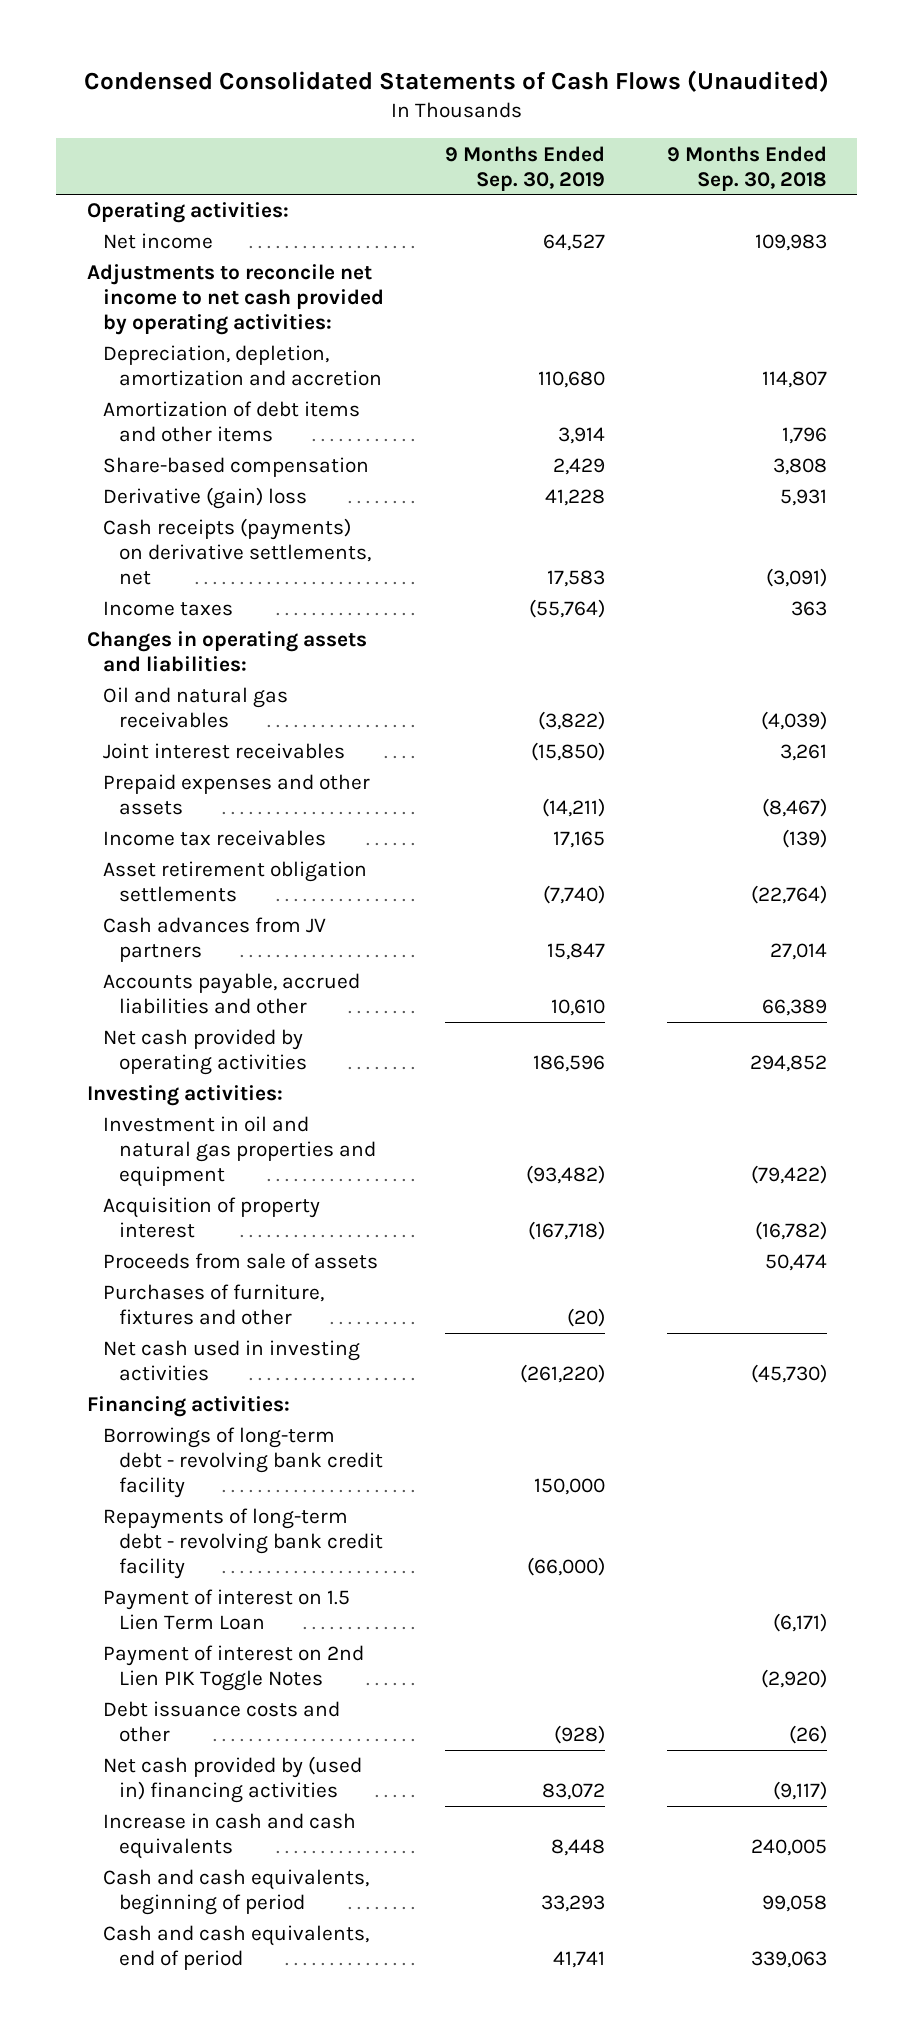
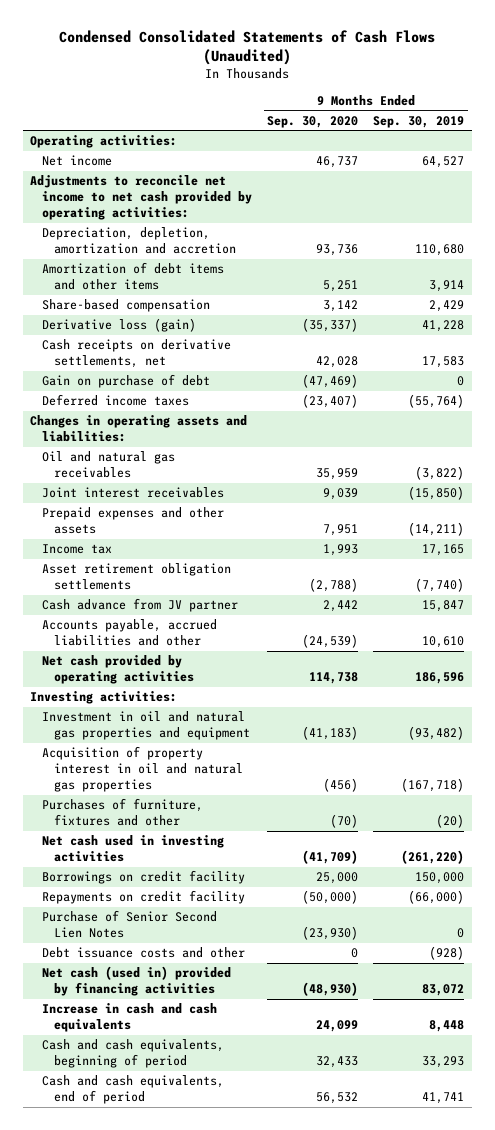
- | 9 Months Ended Sep. 30, 2019 | 9 Months Ended Sep. 30, 2018
+ | 9 Months Ended Sep. 30, 2020 | 9 Months Ended Sep. 30, 2019
- Derivative (gain) loss | 41,228 | 5,931
- Cash receipts (payments) on derivative settlements, net | 17,583 | (3,091)
- Income taxes | (55,764) | 363
+ Derivative loss (gain) | (35,337) | 41,228
+ Cash receipts on derivative settlements, net | 42,028 | 17,583
+ Gain on purchase of debt | (47,469) | 0
+ Deferred income taxes | (23,407) | (55,764)
- Income tax receivables | 17,165 | (139)
+ Income tax | 1,993 | 17,165
- Cash advances from JV partners | 15,847 | 27,014
+ Cash advance from JV partner | 2,442 | 15,847
- Acquisition of property interest | (167,718) | (16,782)
- Proceeds from sale of assets | | 50,474
+ Acquisition of property interest in oil and natural gas properties | (456) | (167,718)
- Financing activities:
- Borrowings of long-term debt - revolving bank credit facility | 150,000 |
- Repayments of long-term debt - revolving bank credit facility | (66,000) |
- Payment of interest on 1.5 Lien Term Loan | | (6,171)
- Payment of interest on 2nd Lien PIK Toggle Notes | | (2,920)
+ Borrowings on credit facility | 25,000 | 150,000
+ Repayments on credit facility | (50,000) | (66,000)
+ Purchase of Senior Second Lien Notes | (23,930) | 0
- Net cash provided by (used in) financing activities | 83,072 | (9,117)
+ Net cash (used in) provided by financing activities | (48,930) | 83,072

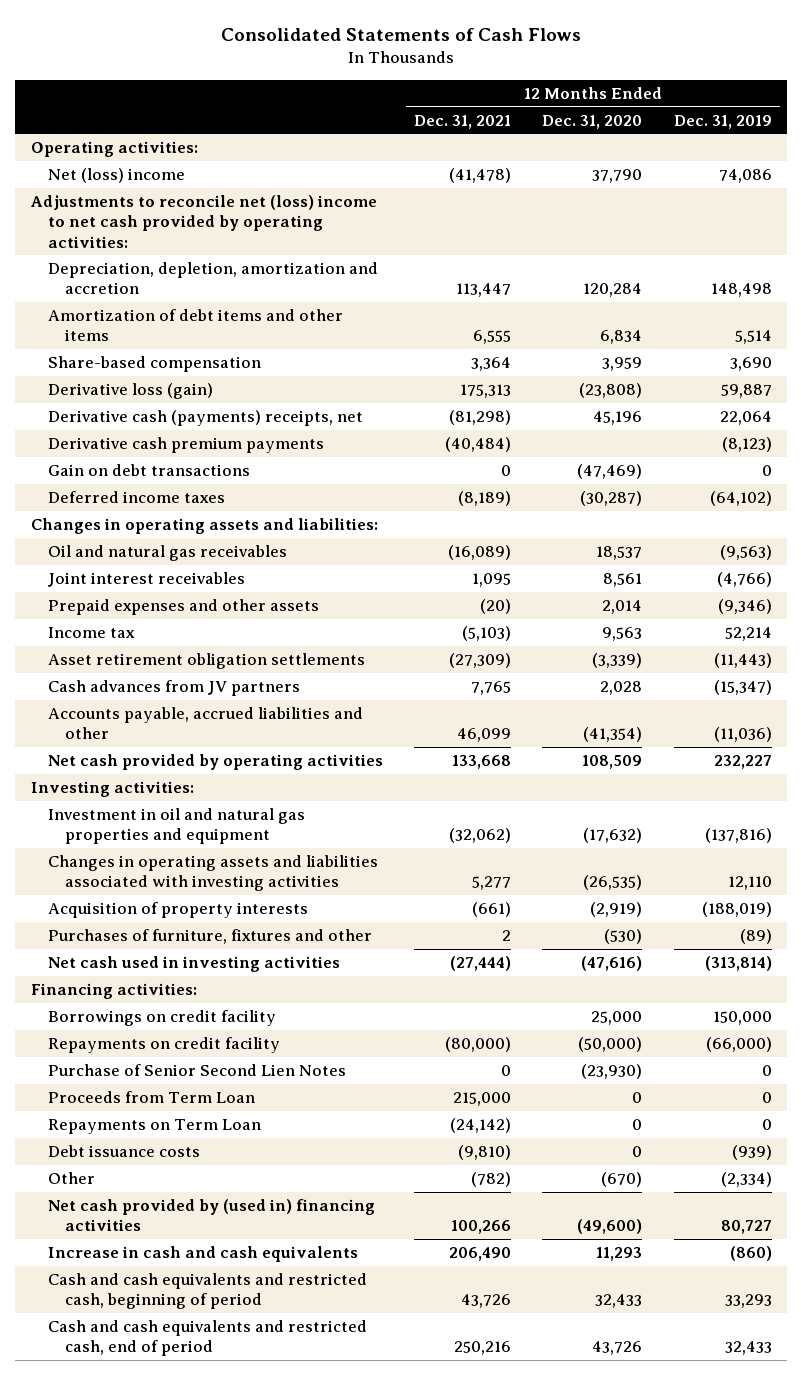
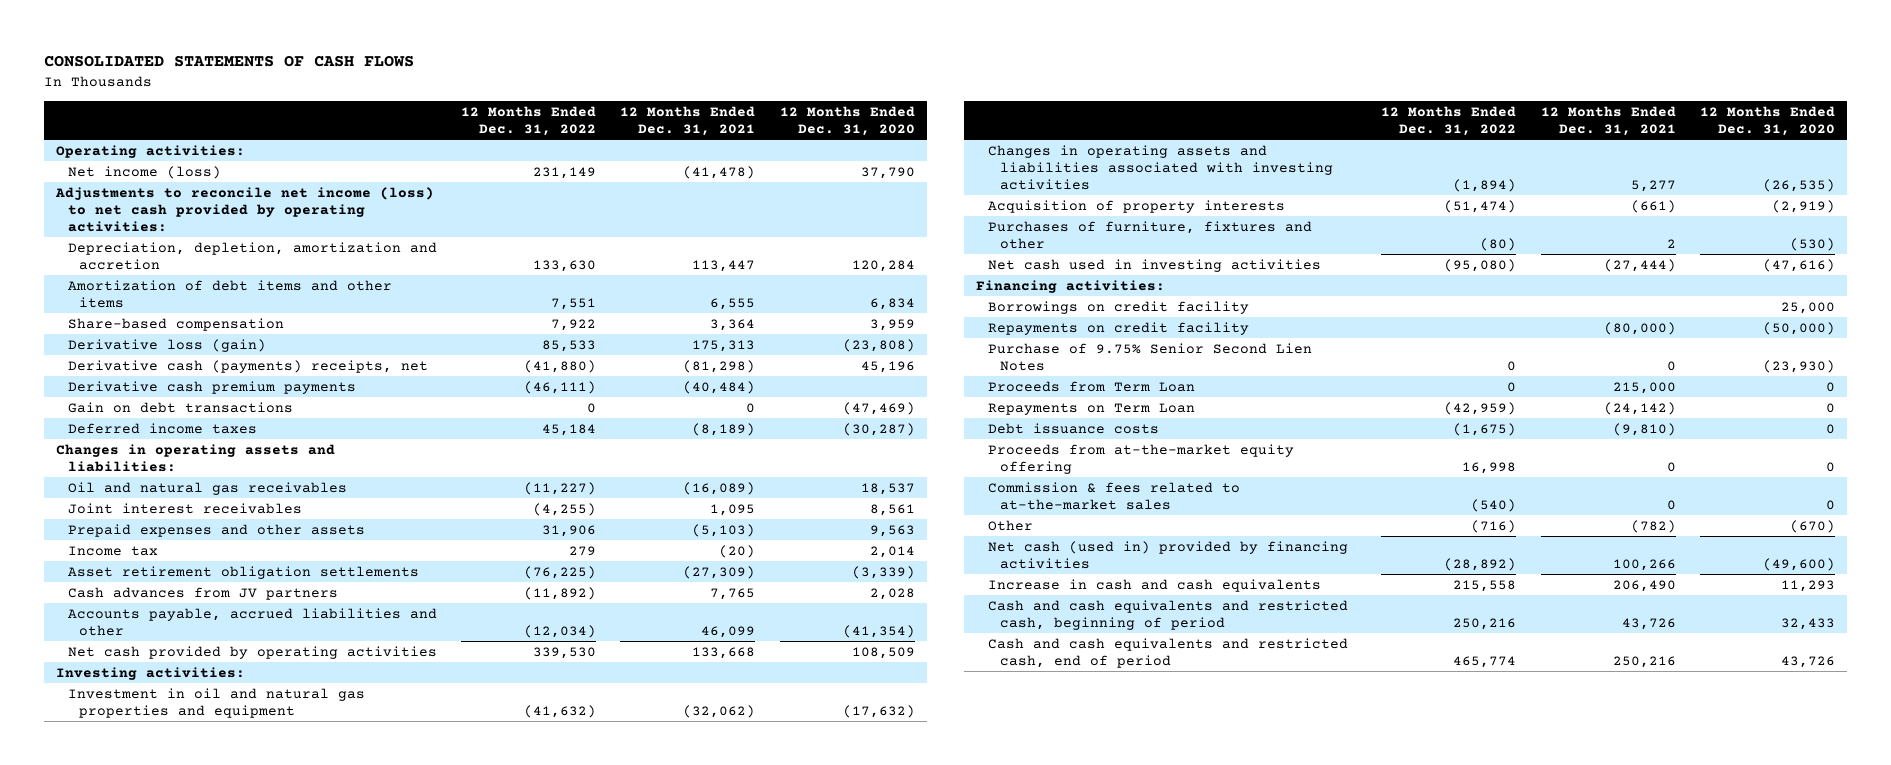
- Consolidated Statements of Cash Flows
+ CONSOLIDATED STATEMENTS OF CASH FLOWS
- | 12 Months Ended Dec. 31, 2021 | 12 Months Ended Dec. 31, 2020 | 12 Months Ended Dec. 31, 2019
+ | 12 Months Ended Dec. 31, 2022 | 12 Months Ended Dec. 31, 2021 | 12 Months Ended Dec. 31, 2020
- Net (loss) income | (41,478) | 37,790 | 74,086
- Adjustments to reconcile net (loss) income to net cash provided by operating activities:
+ Net income (loss) | 231,149 | (41,478) | 37,790
+ Adjustments to reconcile net income (loss) to net cash provided by operating activities:
- Prepaid expenses and other assets | (20) | 2,014 | (9,346)
- Income tax | (5,103) | 9,563 | 52,214
+ Prepaid expenses and other assets | 31,906 | (5,103) | 9,563
+ Income tax | 279 | (20) | 2,014
- Purchase of Senior Second Lien Notes | 0 | (23,930) | 0
+ Purchase of 9.75% Senior Second Lien Notes | 0 | 0 | (23,930)
+ Proceeds from at-the-market equity offering | 16,998 | 0 | 0
+ Commission & fees related to at-the-market sales | (540) | 0 | 0
- Net cash provided by (used in) financing activities | 100,266 | (49,600) | 80,727
+ Net cash (used in) provided by financing activities | (28,892) | 100,266 | (49,600)

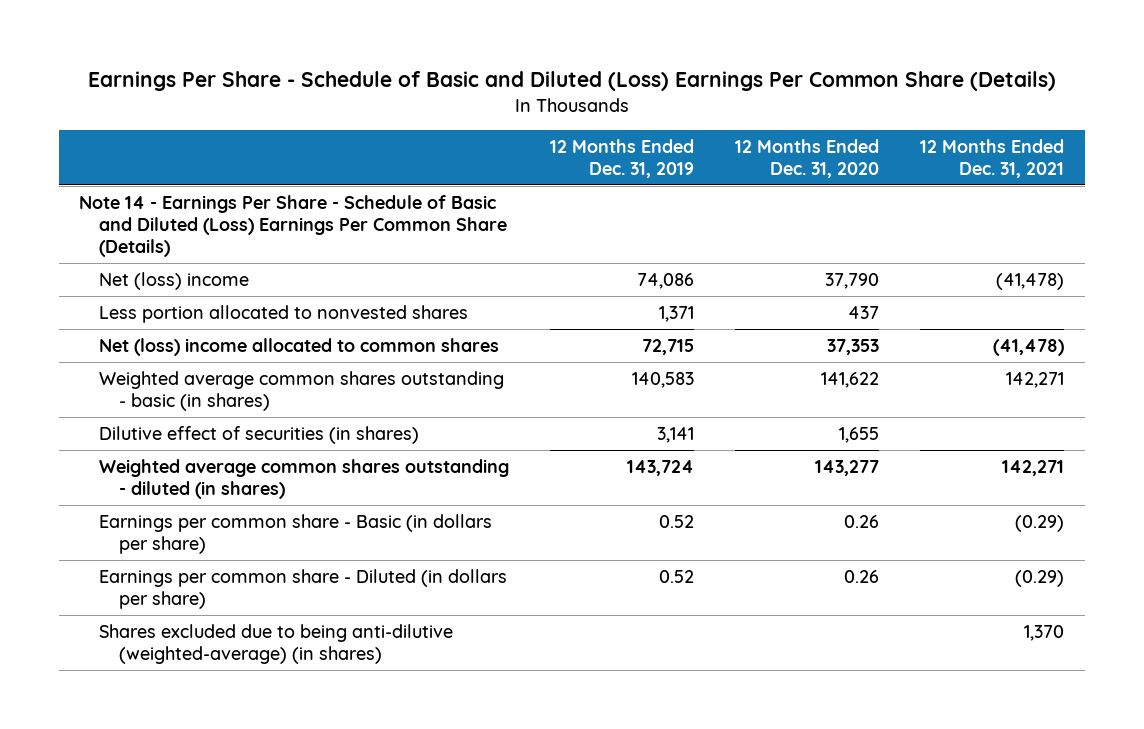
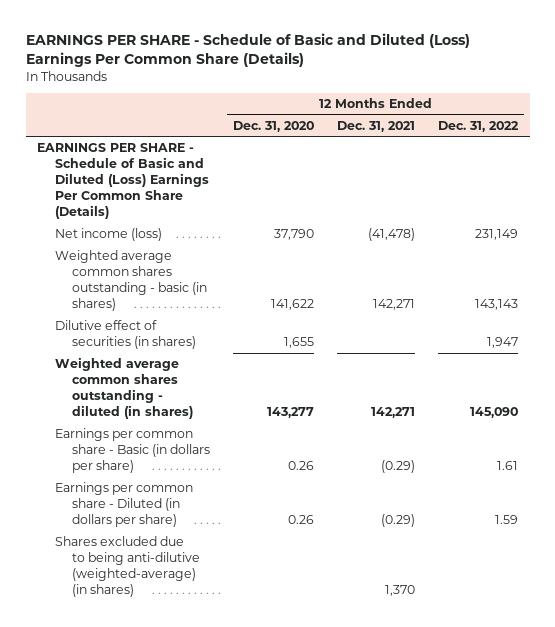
- Earnings Per Share - Schedule of Basic and Diluted (Loss) Earnings Per Common Share (Details)
+ EARNINGS PER SHARE - Schedule of Basic and Diluted (Loss) Earnings Per Common Share (Details)
- | 12 Months Ended Dec. 31, 2019 | 12 Months Ended Dec. 31, 2020 | 12 Months Ended Dec. 31, 2021
+ | 12 Months Ended Dec. 31, 2020 | 12 Months Ended Dec. 31, 2021 | 12 Months Ended Dec. 31, 2022
- Note 14 - Earnings Per Share - Schedule of Basic and Diluted (Loss) Earnings Per Common Share (Details)
- Net (loss) income | 74,086 | 37,790 | (41,478)
- Less portion allocated to nonvested shares | 1,371 | 437 |
- Net (loss) income allocated to common shares | 72,715 | 37,353 | (41,478)
+ EARNINGS PER SHARE - Schedule of Basic and Diluted (Loss) Earnings Per Common Share (Details)
+ Net income (loss) | 37,790 | (41,478) | 231,149

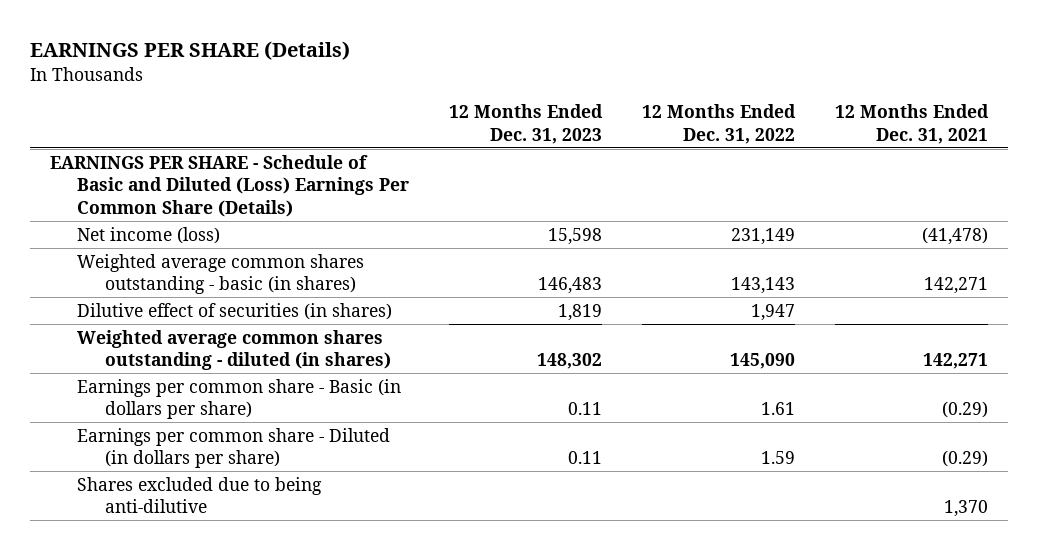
- EARNINGS PER SHARE - Schedule of Basic and Diluted (Loss) Earnings Per Common Share (Details)
+ EARNINGS PER SHARE (Details)
- | 12 Months Ended Dec. 31, 2020 | 12 Months Ended Dec. 31, 2021 | 12 Months Ended Dec. 31, 2022
+ | 12 Months Ended Dec. 31, 2023 | 12 Months Ended Dec. 31, 2022 | 12 Months Ended Dec. 31, 2021
- Shares excluded due to being anti-dilutive (weighted-average) (in shares) | | 1,370 |
+ Shares excluded due to being anti-dilutive | | | 1,370

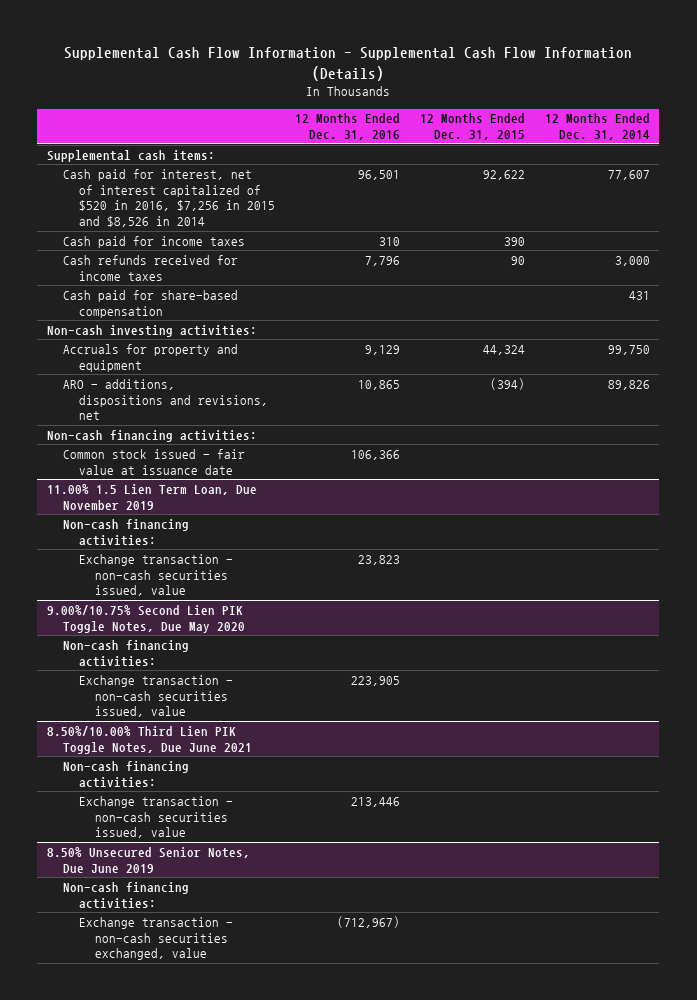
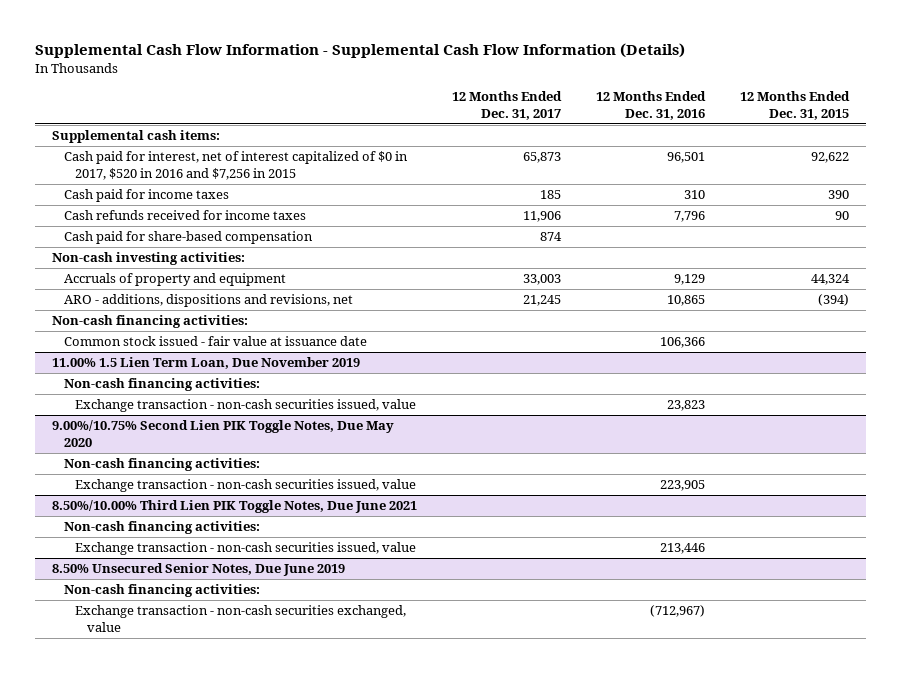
- | 12 Months Ended Dec. 31, 2016 | 12 Months Ended Dec. 31, 2015 | 12 Months Ended Dec. 31, 2014
+ | 12 Months Ended Dec. 31, 2017 | 12 Months Ended Dec. 31, 2016 | 12 Months Ended Dec. 31, 2015
- Cash paid for interest, net of interest capitalized of $520 in 2016, $7,256 in 2015 and $8,526 in 2014 | 96,501 | 92,622 | 77,607
+ Cash paid for interest, net of interest capitalized of $0 in 2017, $520 in 2016 and $7,256 in 2015 | 65,873 | 96,501 | 92,622
- Accruals for property and equipment | 9,129 | 44,324 | 99,750
+ Accruals of property and equipment | 33,003 | 9,129 | 44,324

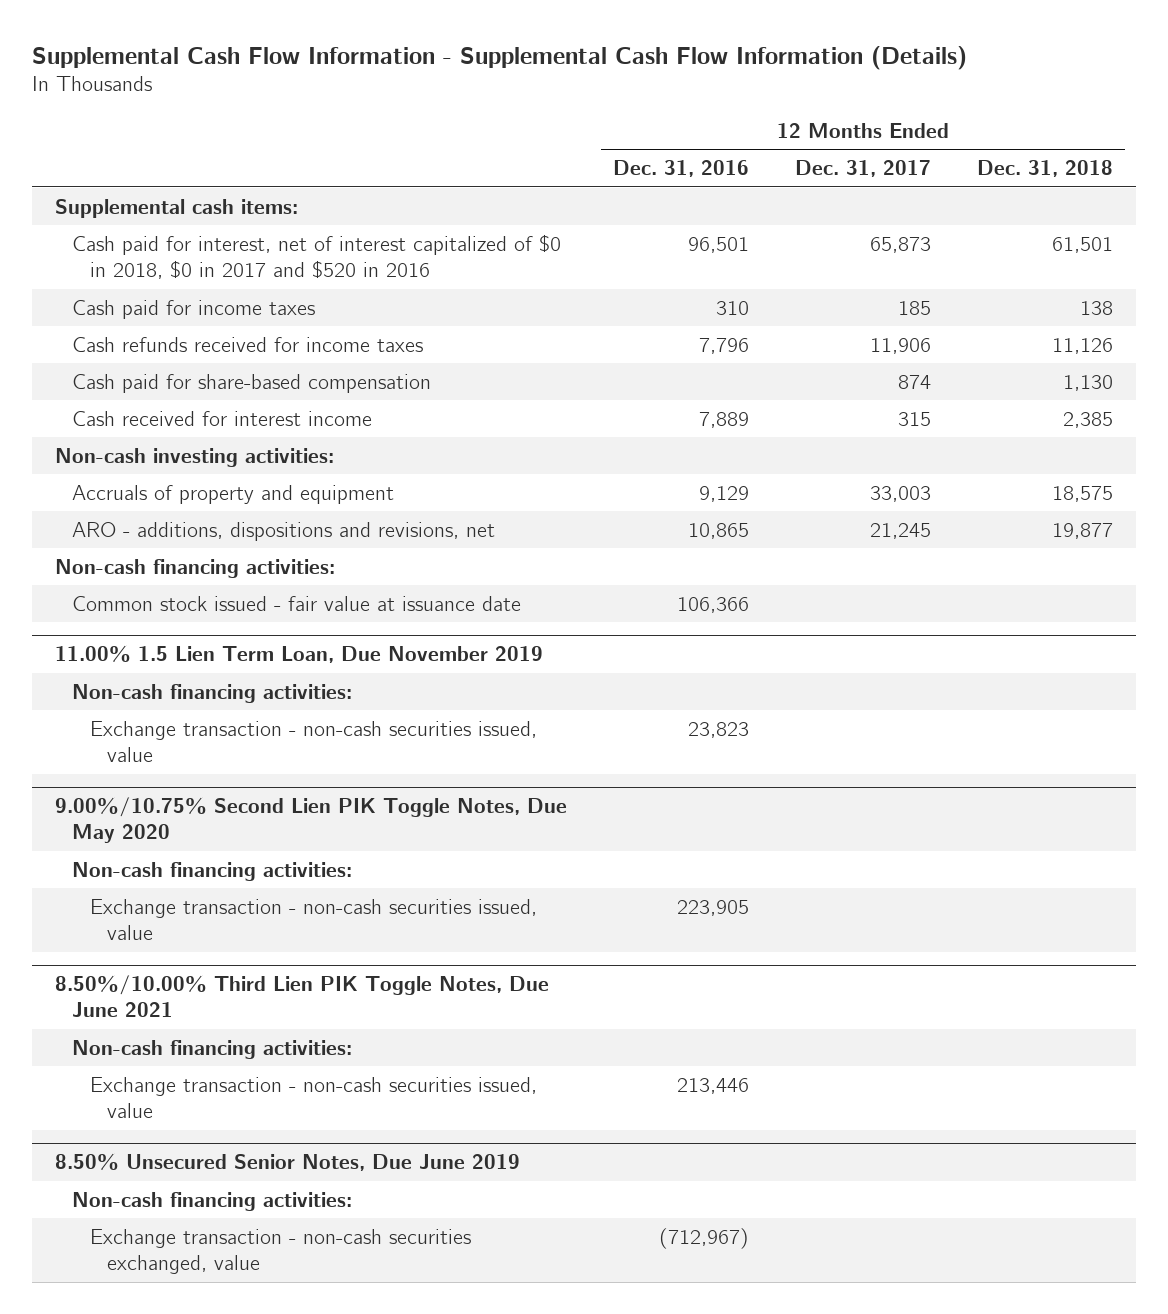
- | 12 Months Ended Dec. 31, 2017 | 12 Months Ended Dec. 31, 2016 | 12 Months Ended Dec. 31, 2015
+ | 12 Months Ended Dec. 31, 2016 | 12 Months Ended Dec. 31, 2017 | 12 Months Ended Dec. 31, 2018
- Cash paid for interest, net of interest capitalized of $0 in 2017, $520 in 2016 and $7,256 in 2015 | 65,873 | 96,501 | 92,622
+ Cash paid for interest, net of interest capitalized of $0 in 2018, $0 in 2017 and $520 in 2016 | 96,501 | 65,873 | 61,501
+ Cash received for interest income | 7,889 | 315 | 2,385

